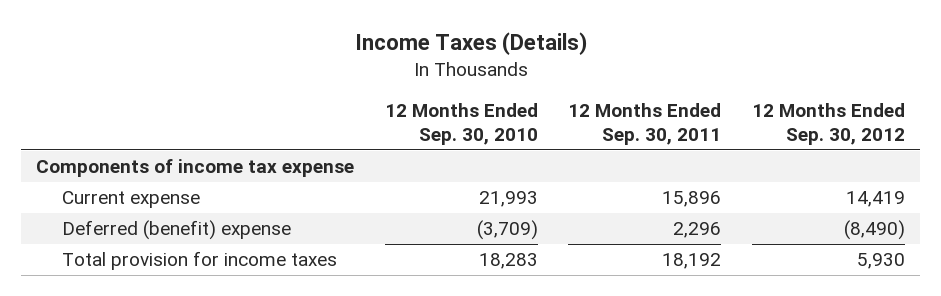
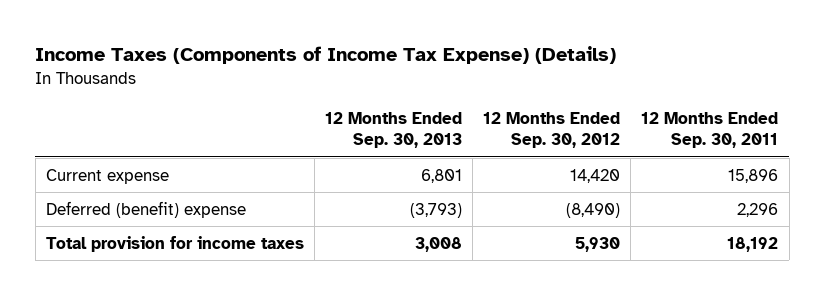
- Income Taxes (Details)
+ Income Taxes (Components of Income Tax Expense) (Details)
- | 12 Months Ended Sep. 30, 2010 | 12 Months Ended Sep. 30, 2011 | 12 Months Ended Sep. 30, 2012
+ | 12 Months Ended Sep. 30, 2013 | 12 Months Ended Sep. 30, 2012 | 12 Months Ended Sep. 30, 2011
- Components of income tax expense
- Current expense | 21,993 | 15,896 | 14,419
+ Current expense | 6,801 | 14,420 | 15,896

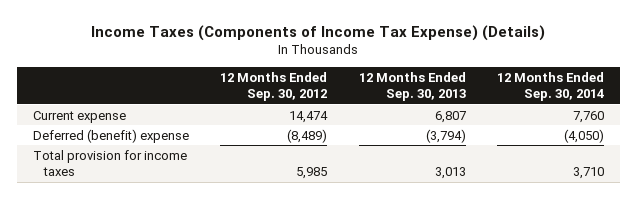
- | 12 Months Ended Sep. 30, 2013 | 12 Months Ended Sep. 30, 2012 | 12 Months Ended Sep. 30, 2011
+ | 12 Months Ended Sep. 30, 2012 | 12 Months Ended Sep. 30, 2013 | 12 Months Ended Sep. 30, 2014
- Current expense | 6,801 | 14,420 | 15,896
- Deferred (benefit) expense | (3,793) | (8,490) | 2,296
- Total provision for income taxes | 3,008 | 5,930 | 18,192
+ Current expense | 14,474 | 6,807 | 7,760
+ Deferred (benefit) expense | (8,489) | (3,794) | (4,050)
+ Total provision for income taxes | 5,985 | 3,013 | 3,710

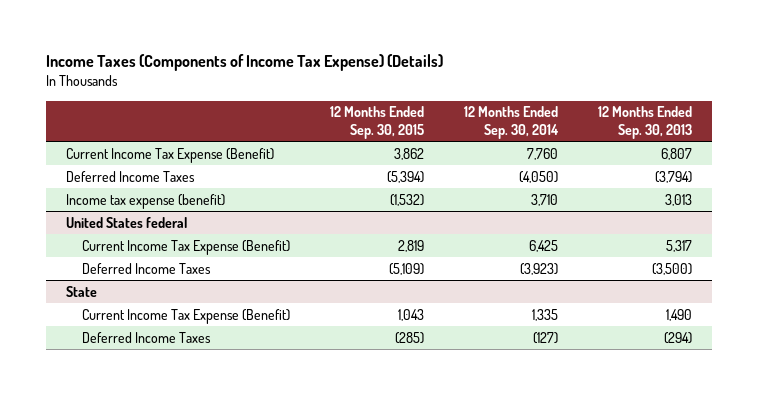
- | 12 Months Ended Sep. 30, 2012 | 12 Months Ended Sep. 30, 2013 | 12 Months Ended Sep. 30, 2014
+ | 12 Months Ended Sep. 30, 2015 | 12 Months Ended Sep. 30, 2014 | 12 Months Ended Sep. 30, 2013
- Current expense | 14,474 | 6,807 | 7,760
- Deferred (benefit) expense | (8,489) | (3,794) | (4,050)
- Total provision for income taxes | 5,985 | 3,013 | 3,710
+ Current Income Tax Expense (Benefit) | 3,862 | 7,760 | 6,807
+ Deferred Income Taxes | (5,394) | (4,050) | (3,794)
+ Income tax expense (benefit) | (1,532) | 3,710 | 3,013
+ United States federal
+ Current Income Tax Expense (Benefit) | 2,819 | 6,425 | 5,317
+ Deferred Income Taxes | (5,109) | (3,923) | (3,500)
+ State
+ Current Income Tax Expense (Benefit) | 1,043 | 1,335 | 1,490
+ Deferred Income Taxes | (285) | (127) | (294)

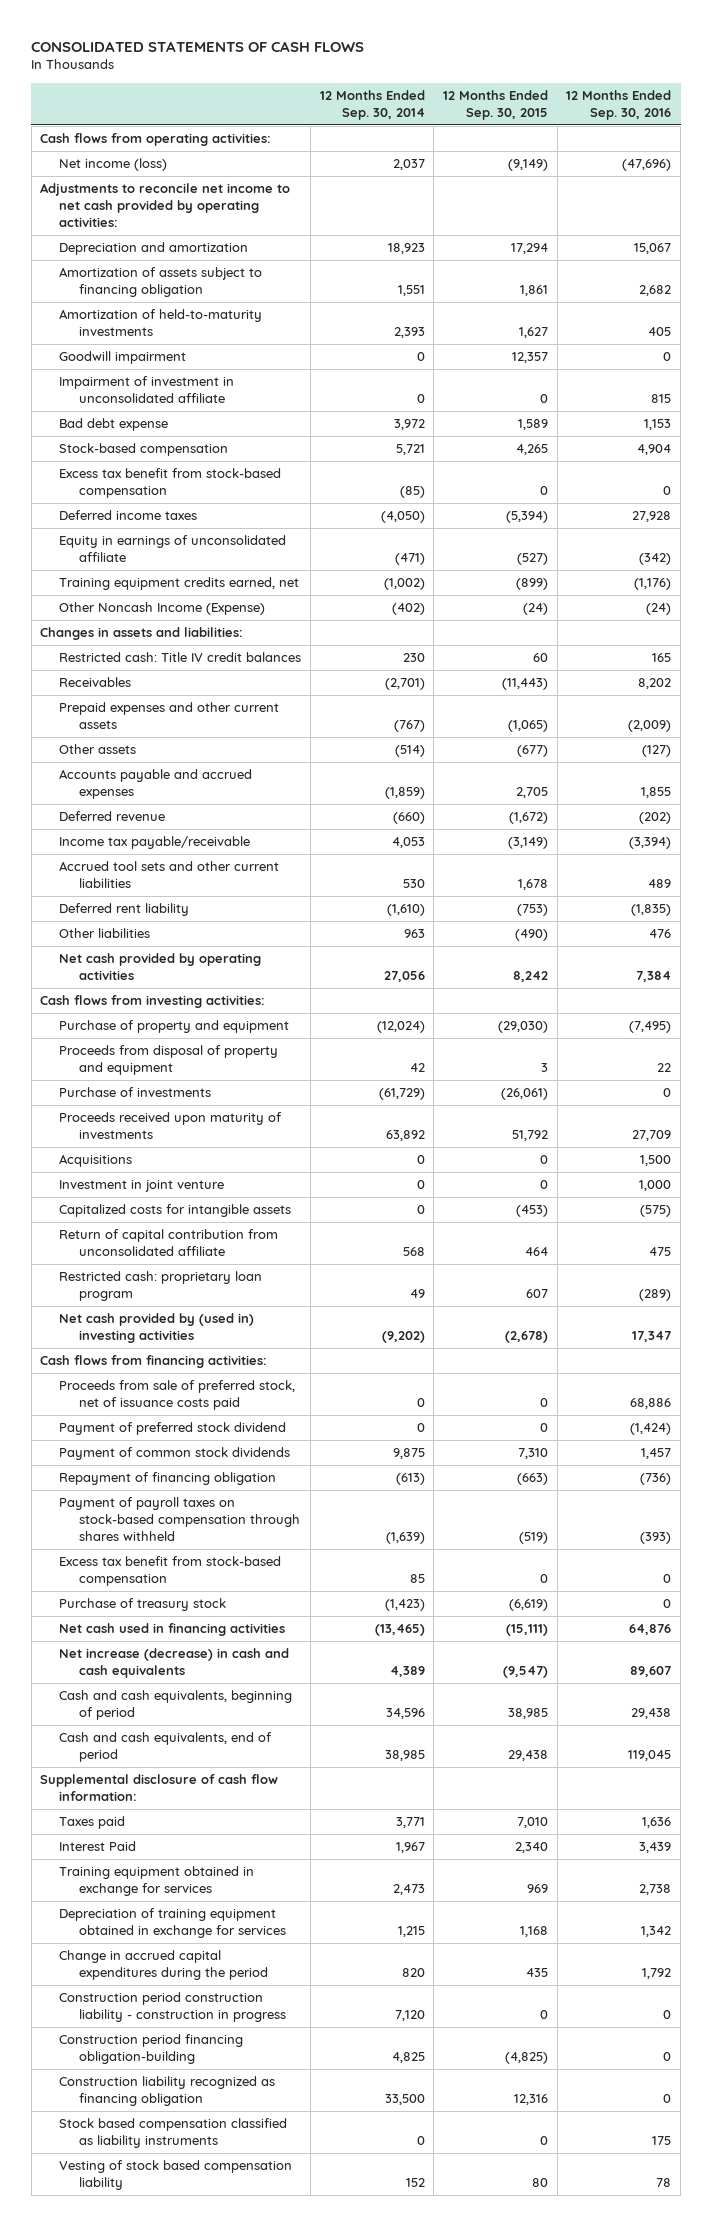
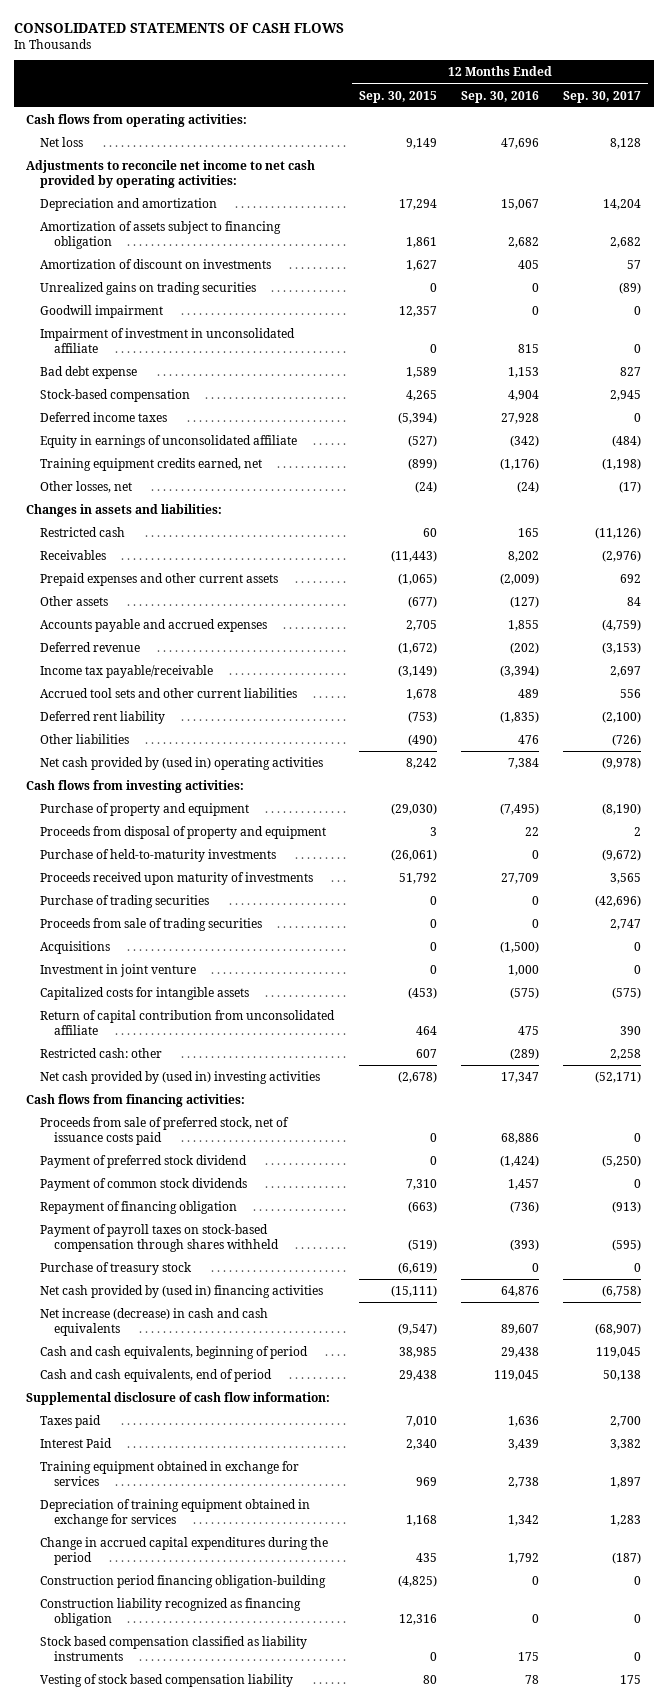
- | 12 Months Ended Sep. 30, 2014 | 12 Months Ended Sep. 30, 2015 | 12 Months Ended Sep. 30, 2016
+ | 12 Months Ended Sep. 30, 2015 | 12 Months Ended Sep. 30, 2016 | 12 Months Ended Sep. 30, 2017
- Net income (loss) | 2,037 | (9,149) | (47,696)
+ Net loss | 9,149 | 47,696 | 8,128
- Amortization of held-to-maturity investments | 2,393 | 1,627 | 405
+ Amortization of discount on investments | 1,627 | 405 | 57
+ Unrealized gains on trading securities | 0 | 0 | (89)
- Excess tax benefit from stock-based compensation | (85) | 0 | 0
- Other Noncash Income (Expense) | (402) | (24) | (24)
+ Other losses, net | (24) | (24) | (17)
- Restricted cash: Title IV credit balances | 230 | 60 | 165
+ Restricted cash | 60 | 165 | (11,126)
- Net cash provided by operating activities | 27,056 | 8,242 | 7,384
+ Net cash provided by (used in) operating activities | 8,242 | 7,384 | (9,978)
- Purchase of investments | (61,729) | (26,061) | 0
+ Purchase of held-to-maturity investments | (26,061) | 0 | (9,672)
- Acquisitions | 0 | 0 | 1,500
+ Purchase of trading securities | 0 | 0 | (42,696)
+ Proceeds from sale of trading securities | 0 | 0 | 2,747
+ Acquisitions | 0 | (1,500) | 0
- Restricted cash: proprietary loan program | 49 | 607 | (289)
+ Restricted cash: other | 607 | (289) | 2,258
- Excess tax benefit from stock-based compensation | 85 | 0 | 0
- Net cash used in financing activities | (13,465) | (15,111) | 64,876
+ Net cash provided by (used in) financing activities | (15,111) | 64,876 | (6,758)
- Construction period construction liability - construction in progress | 7,120 | 0 | 0

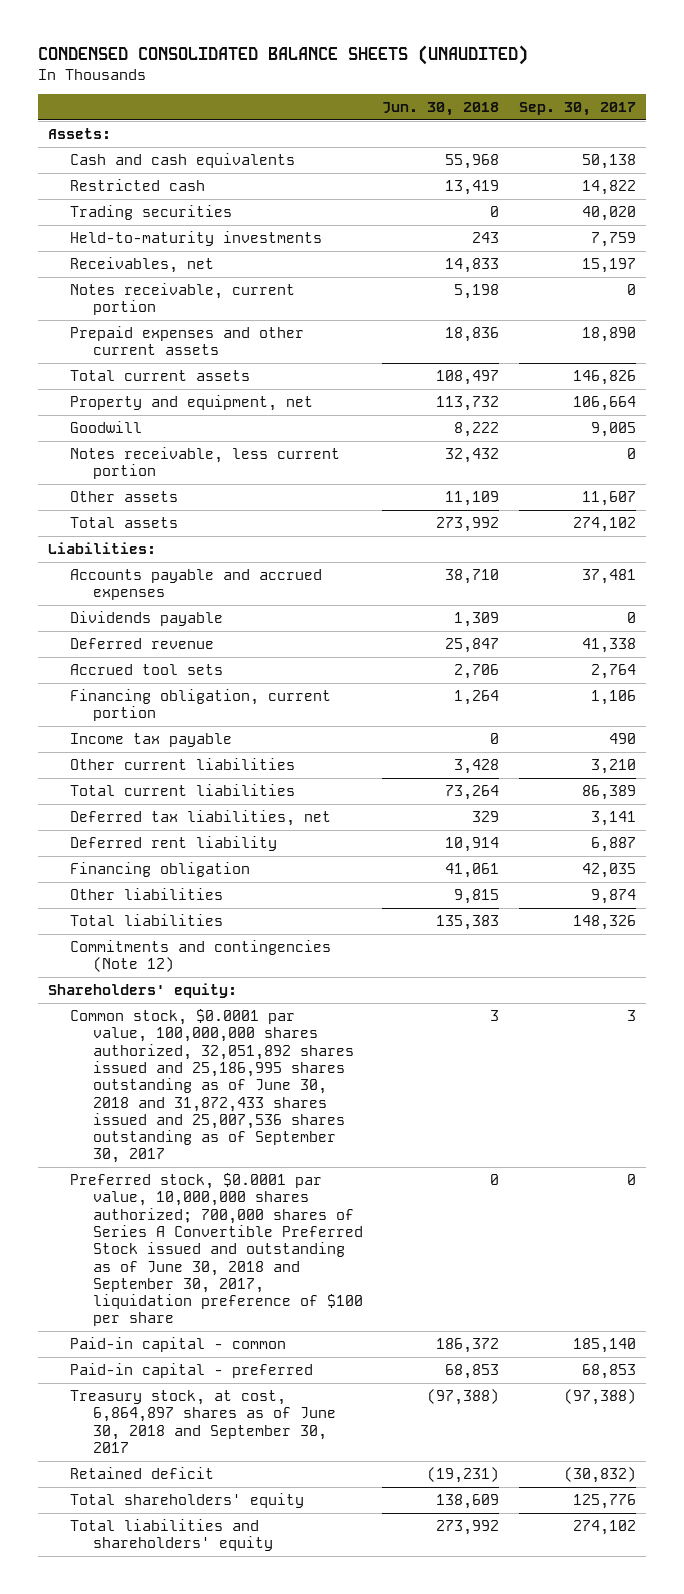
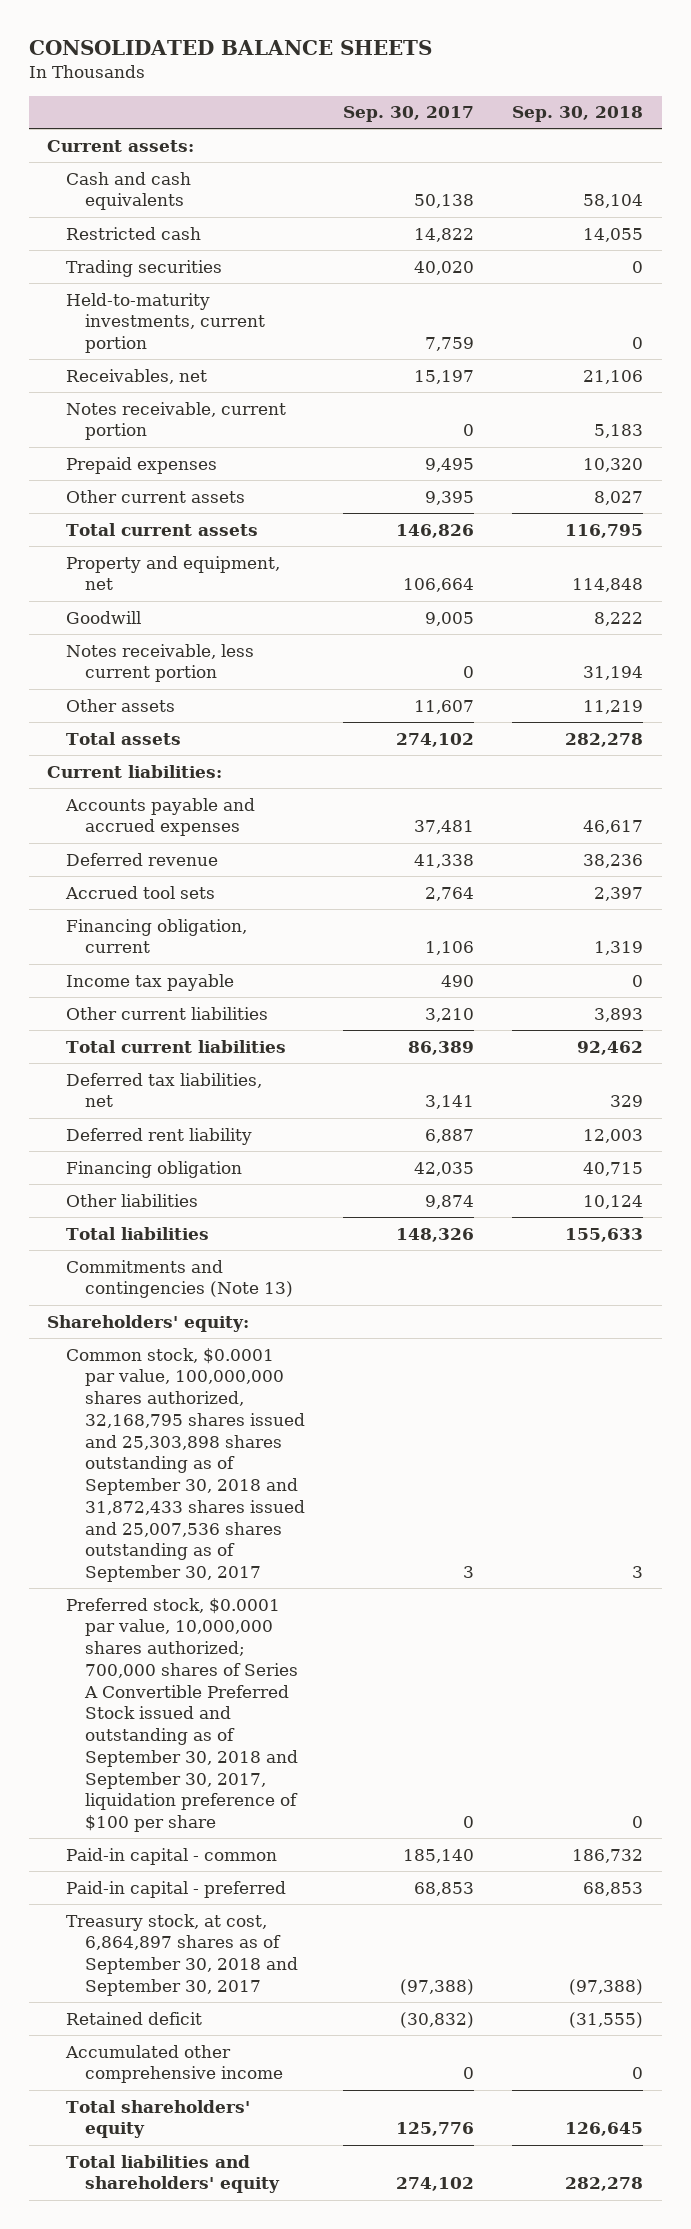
- CONDENSED CONSOLIDATED BALANCE SHEETS (UNAUDITED)
+ CONSOLIDATED BALANCE SHEETS
- | Jun. 30, 2018 | Sep. 30, 2017
+ | Sep. 30, 2017 | Sep. 30, 2018
- Assets:
+ Current assets:
- Held-to-maturity investments | 243 | 7,759
+ Held-to-maturity investments, current portion | 7,759 | 0
- Prepaid expenses and other current assets | 18,836 | 18,890
+ Prepaid expenses | 9,495 | 10,320
+ Other current assets | 9,395 | 8,027
- Liabilities:
+ Current liabilities:
- Dividends payable | 1,309 | 0
- Financing obligation, current portion | 1,264 | 1,106
+ Financing obligation, current | 1,106 | 1,319
- Commitments and contingencies (Note 12)
+ Commitments and contingencies (Note 13)
- Common stock, $0.0001 par value, 100,000,000 shares authorized, 32,051,892 shares issued and 25,186,995 shares outstanding as of June 30, 2018 and 31,872,433 shares issued and 25,007,536 shares outstanding as of September 30, 2017 | 3 | 3
- Preferred stock, $0.0001 par value, 10,000,000 shares authorized; 700,000 shares of Series A Convertible Preferred Stock issued and outstanding as of June 30, 2018 and September 30, 2017, liquidation preference of $100 per share | 0 | 0
+ Common stock, $0.0001 par value, 100,000,000 shares authorized, 32,168,795 shares issued and 25,303,898 shares outstanding as of September 30, 2018 and 31,872,433 shares issued and 25,007,536 shares outstanding as of September 30, 2017 | 3 | 3
+ Preferred stock, $0.0001 par value, 10,000,000 shares authorized; 700,000 shares of Series A Convertible Preferred Stock issued and outstanding as of September 30, 2018 and September 30, 2017, liquidation preference of $100 per share | 0 | 0
- Treasury stock, at cost, 6,864,897 shares as of June 30, 2018 and September 30, 2017 | (97,388) | (97,388)
+ Treasury stock, at cost, 6,864,897 shares as of September 30, 2018 and September 30, 2017 | (97,388) | (97,388)
+ Accumulated other comprehensive income | 0 | 0

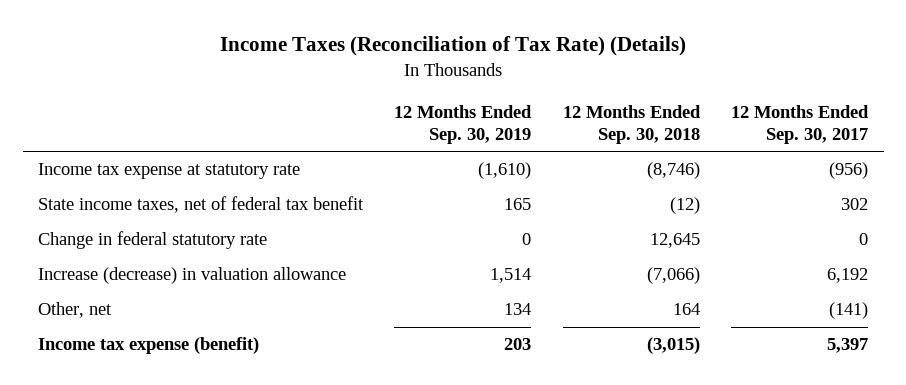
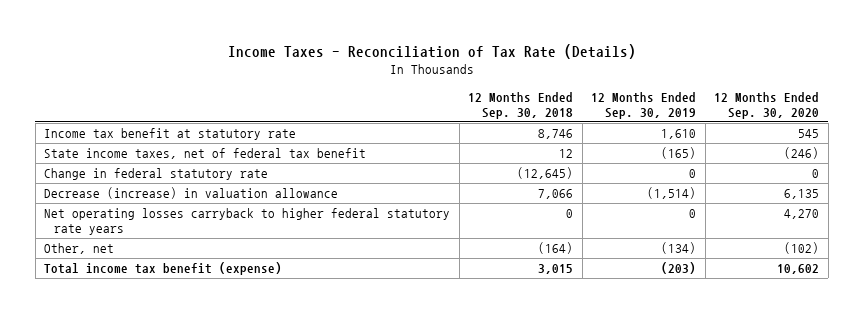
- Income Taxes (Reconciliation of Tax Rate) (Details)
+ Income Taxes - Reconciliation of Tax Rate (Details)
- | 12 Months Ended Sep. 30, 2019 | 12 Months Ended Sep. 30, 2018 | 12 Months Ended Sep. 30, 2017
+ | 12 Months Ended Sep. 30, 2018 | 12 Months Ended Sep. 30, 2019 | 12 Months Ended Sep. 30, 2020
- Income tax expense at statutory rate | (1,610) | (8,746) | (956)
- State income taxes, net of federal tax benefit | 165 | (12) | 302
- Change in federal statutory rate | 0 | 12,645 | 0
- Increase (decrease) in valuation allowance | 1,514 | (7,066) | 6,192
- Other, net | 134 | 164 | (141)
- Income tax expense (benefit) | 203 | (3,015) | 5,397
+ Income tax benefit at statutory rate | 8,746 | 1,610 | 545
+ State income taxes, net of federal tax benefit | 12 | (165) | (246)
+ Change in federal statutory rate | (12,645) | 0 | 0
+ Decrease (increase) in valuation allowance | 7,066 | (1,514) | 6,135
+ Net operating losses carryback to higher federal statutory rate years | 0 | 0 | 4,270
+ Other, net | (164) | (134) | (102)
+ Total income tax benefit (expense) | 3,015 | (203) | 10,602

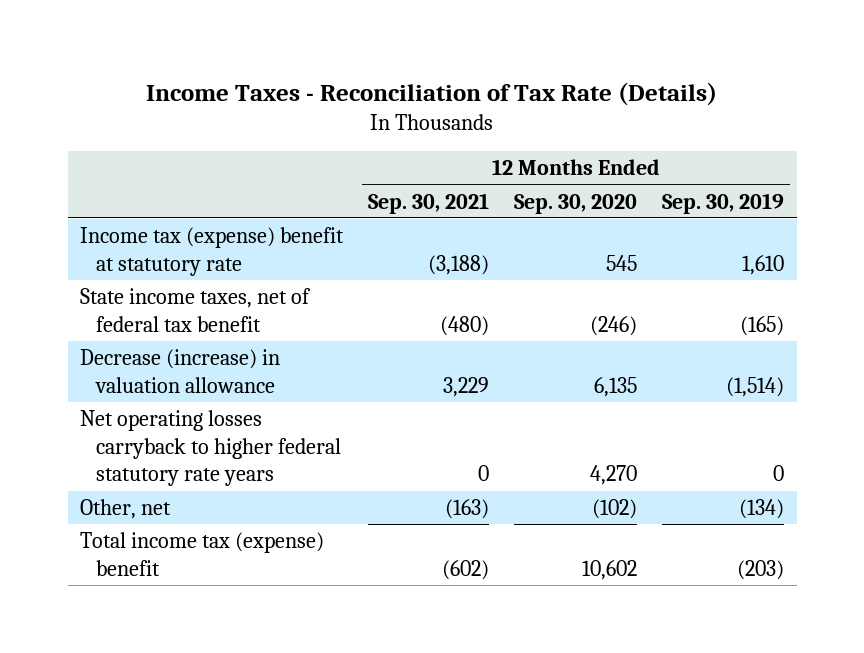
- | 12 Months Ended Sep. 30, 2018 | 12 Months Ended Sep. 30, 2019 | 12 Months Ended Sep. 30, 2020
+ | 12 Months Ended Sep. 30, 2021 | 12 Months Ended Sep. 30, 2020 | 12 Months Ended Sep. 30, 2019
- Income tax benefit at statutory rate | 8,746 | 1,610 | 545
+ Income tax (expense) benefit at statutory rate | (3,188) | 545 | 1,610
- Change in federal statutory rate | (12,645) | 0 | 0
- Total income tax benefit (expense) | 3,015 | (203) | 10,602
+ Total income tax (expense) benefit | (602) | 10,602 | (203)

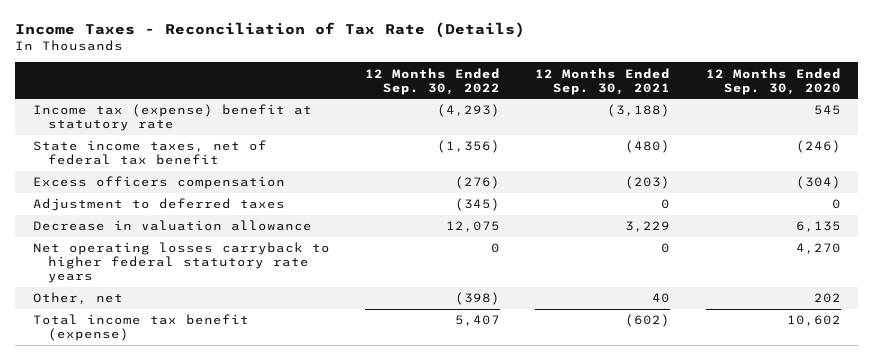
- | 12 Months Ended Sep. 30, 2021 | 12 Months Ended Sep. 30, 2020 | 12 Months Ended Sep. 30, 2019
+ | 12 Months Ended Sep. 30, 2022 | 12 Months Ended Sep. 30, 2021 | 12 Months Ended Sep. 30, 2020
- Decrease (increase) in valuation allowance | 3,229 | 6,135 | (1,514)
+ Excess officers compensation | (276) | (203) | (304)
+ Adjustment to deferred taxes | (345) | 0 | 0
+ Decrease in valuation allowance | 12,075 | 3,229 | 6,135
- Other, net | (163) | (102) | (134)
- Total income tax (expense) benefit | (602) | 10,602 | (203)
+ Other, net | (398) | 40 | 202
+ Total income tax benefit (expense) | 5,407 | (602) | 10,602

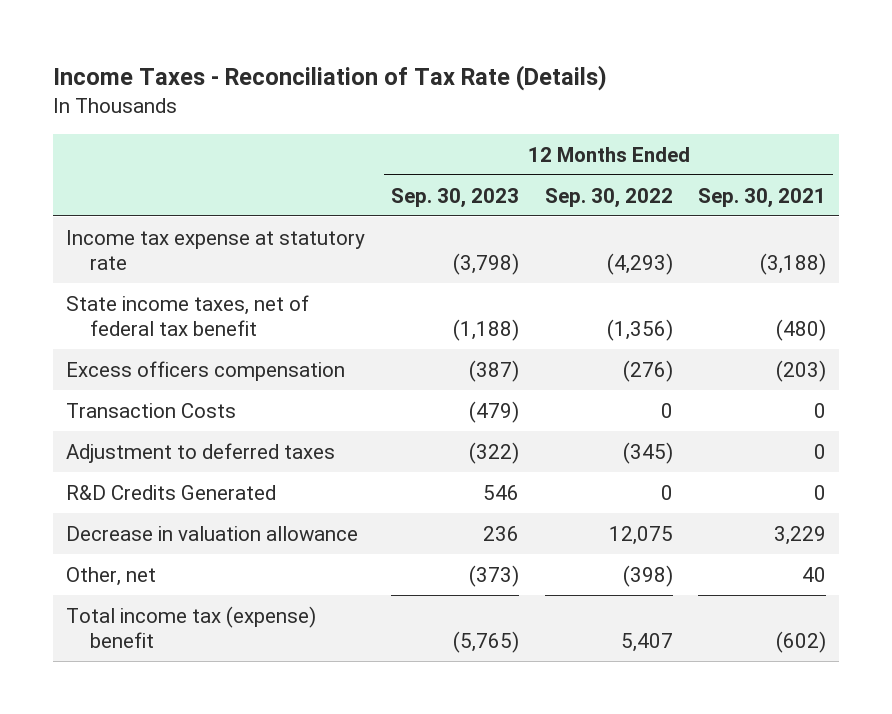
- | 12 Months Ended Sep. 30, 2022 | 12 Months Ended Sep. 30, 2021 | 12 Months Ended Sep. 30, 2020
+ | 12 Months Ended Sep. 30, 2023 | 12 Months Ended Sep. 30, 2022 | 12 Months Ended Sep. 30, 2021
- Income tax (expense) benefit at statutory rate | (4,293) | (3,188) | 545
+ Income tax expense at statutory rate | (3,798) | (4,293) | (3,188)
+ Transaction Costs | (479) | 0 | 0
+ R&D Credits Generated | 546 | 0 | 0
- Net operating losses carryback to higher federal statutory rate years | 0 | 0 | 4,270
- Total income tax benefit (expense) | 5,407 | (602) | 10,602
+ Total income tax (expense) benefit | (5,765) | 5,407 | (602)

